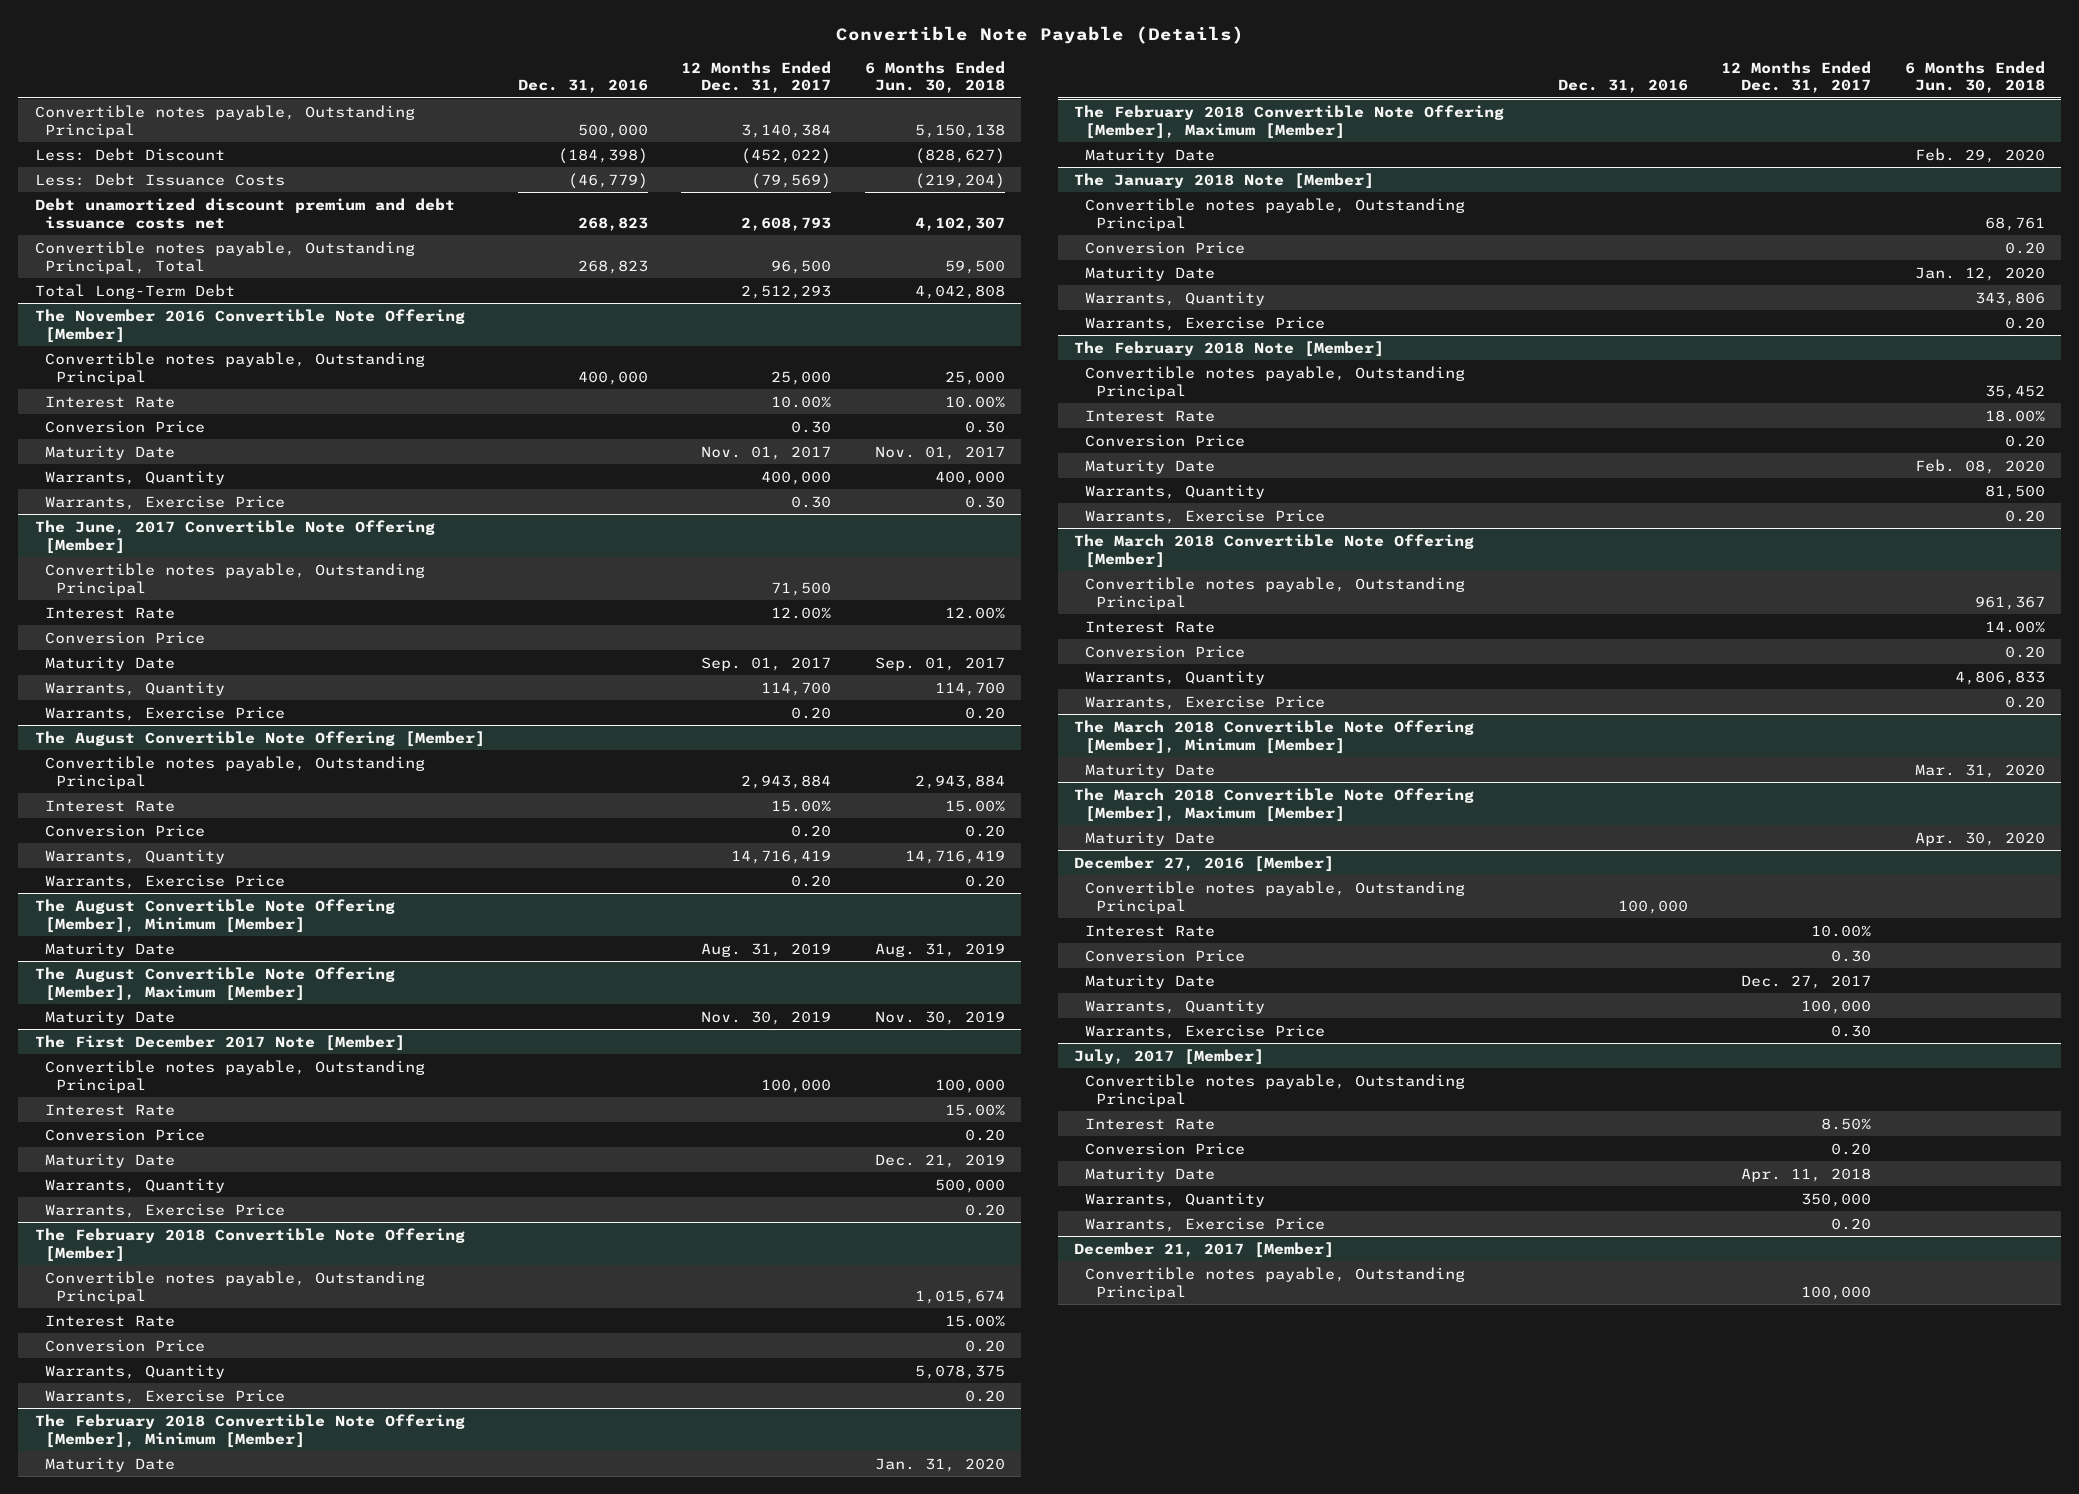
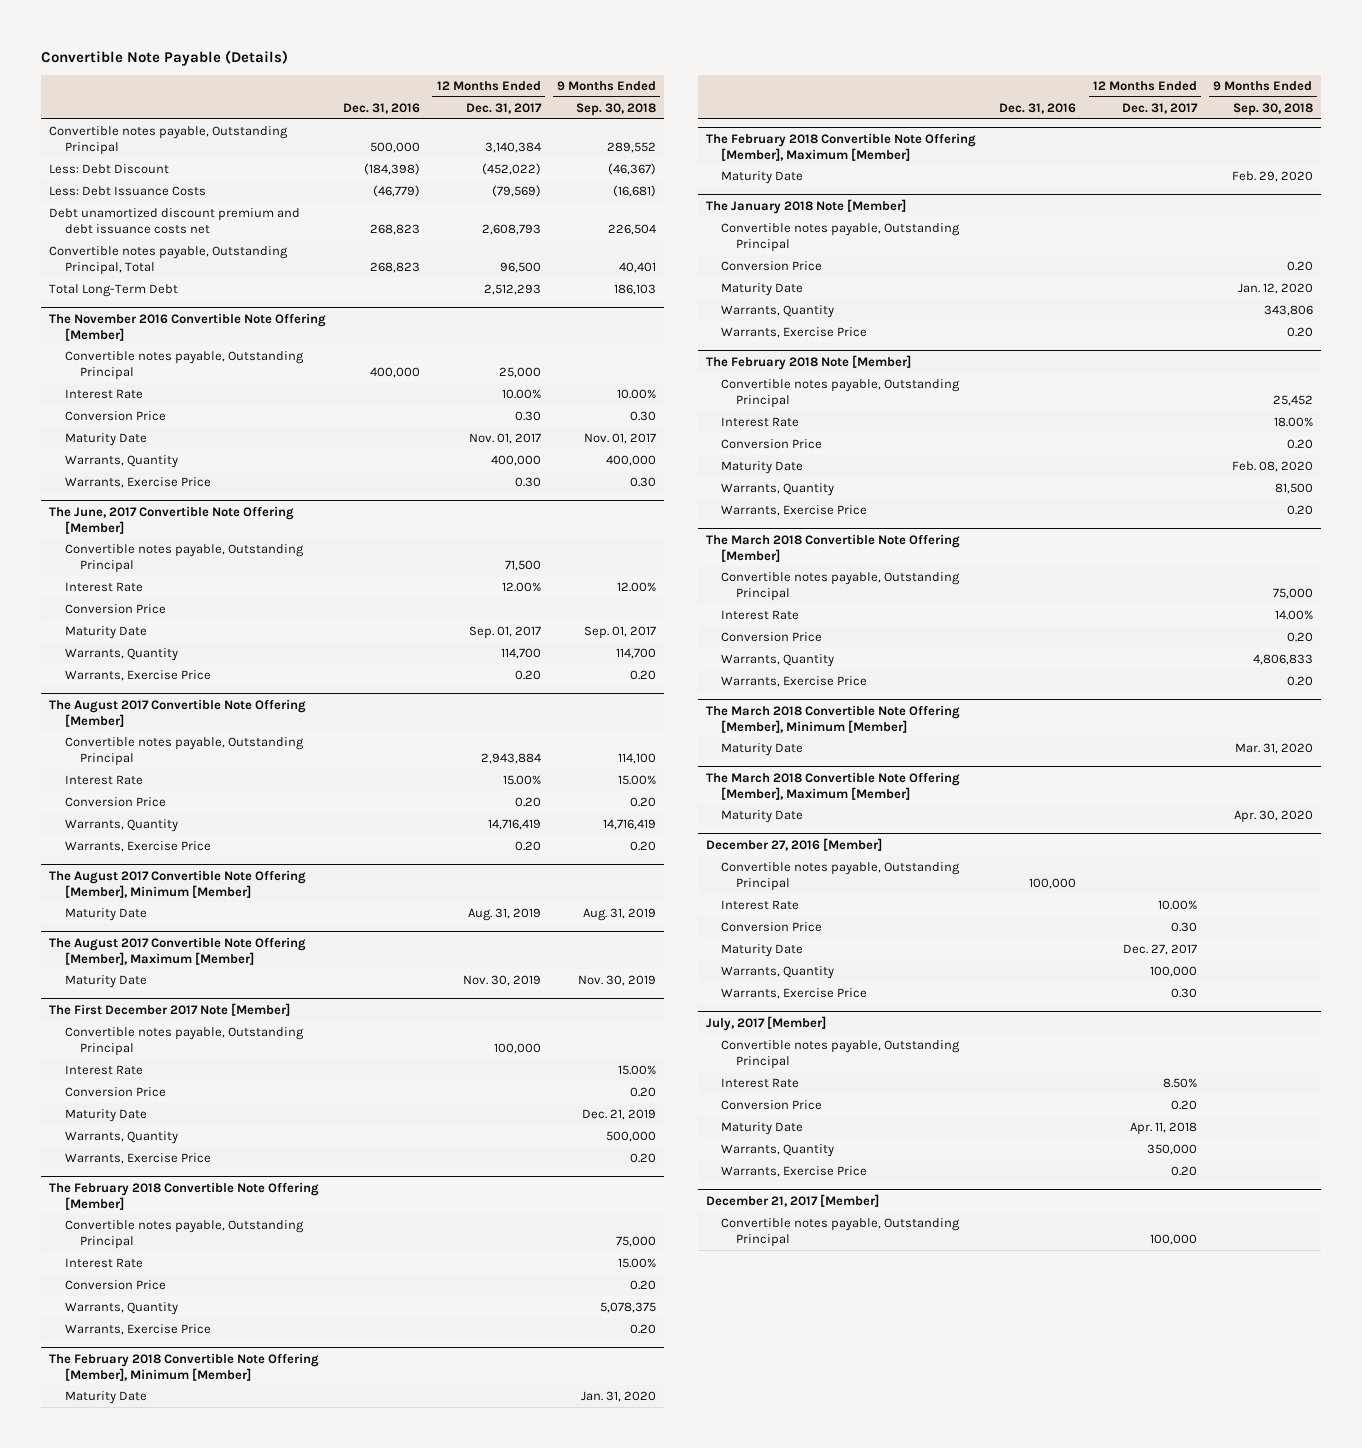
- | Dec. 31, 2016 | 12 Months Ended Dec. 31, 2017 | 6 Months Ended Jun. 30, 2018
+ | Dec. 31, 2016 | 12 Months Ended Dec. 31, 2017 | 9 Months Ended Sep. 30, 2018
- The August Convertible Note Offering [Member]
+ The August 2017 Convertible Note Offering [Member]
- The August Convertible Note Offering [Member], Minimum [Member]
+ The August 2017 Convertible Note Offering [Member], Minimum [Member]
- The August Convertible Note Offering [Member], Maximum [Member]
+ The August 2017 Convertible Note Offering [Member], Maximum [Member]

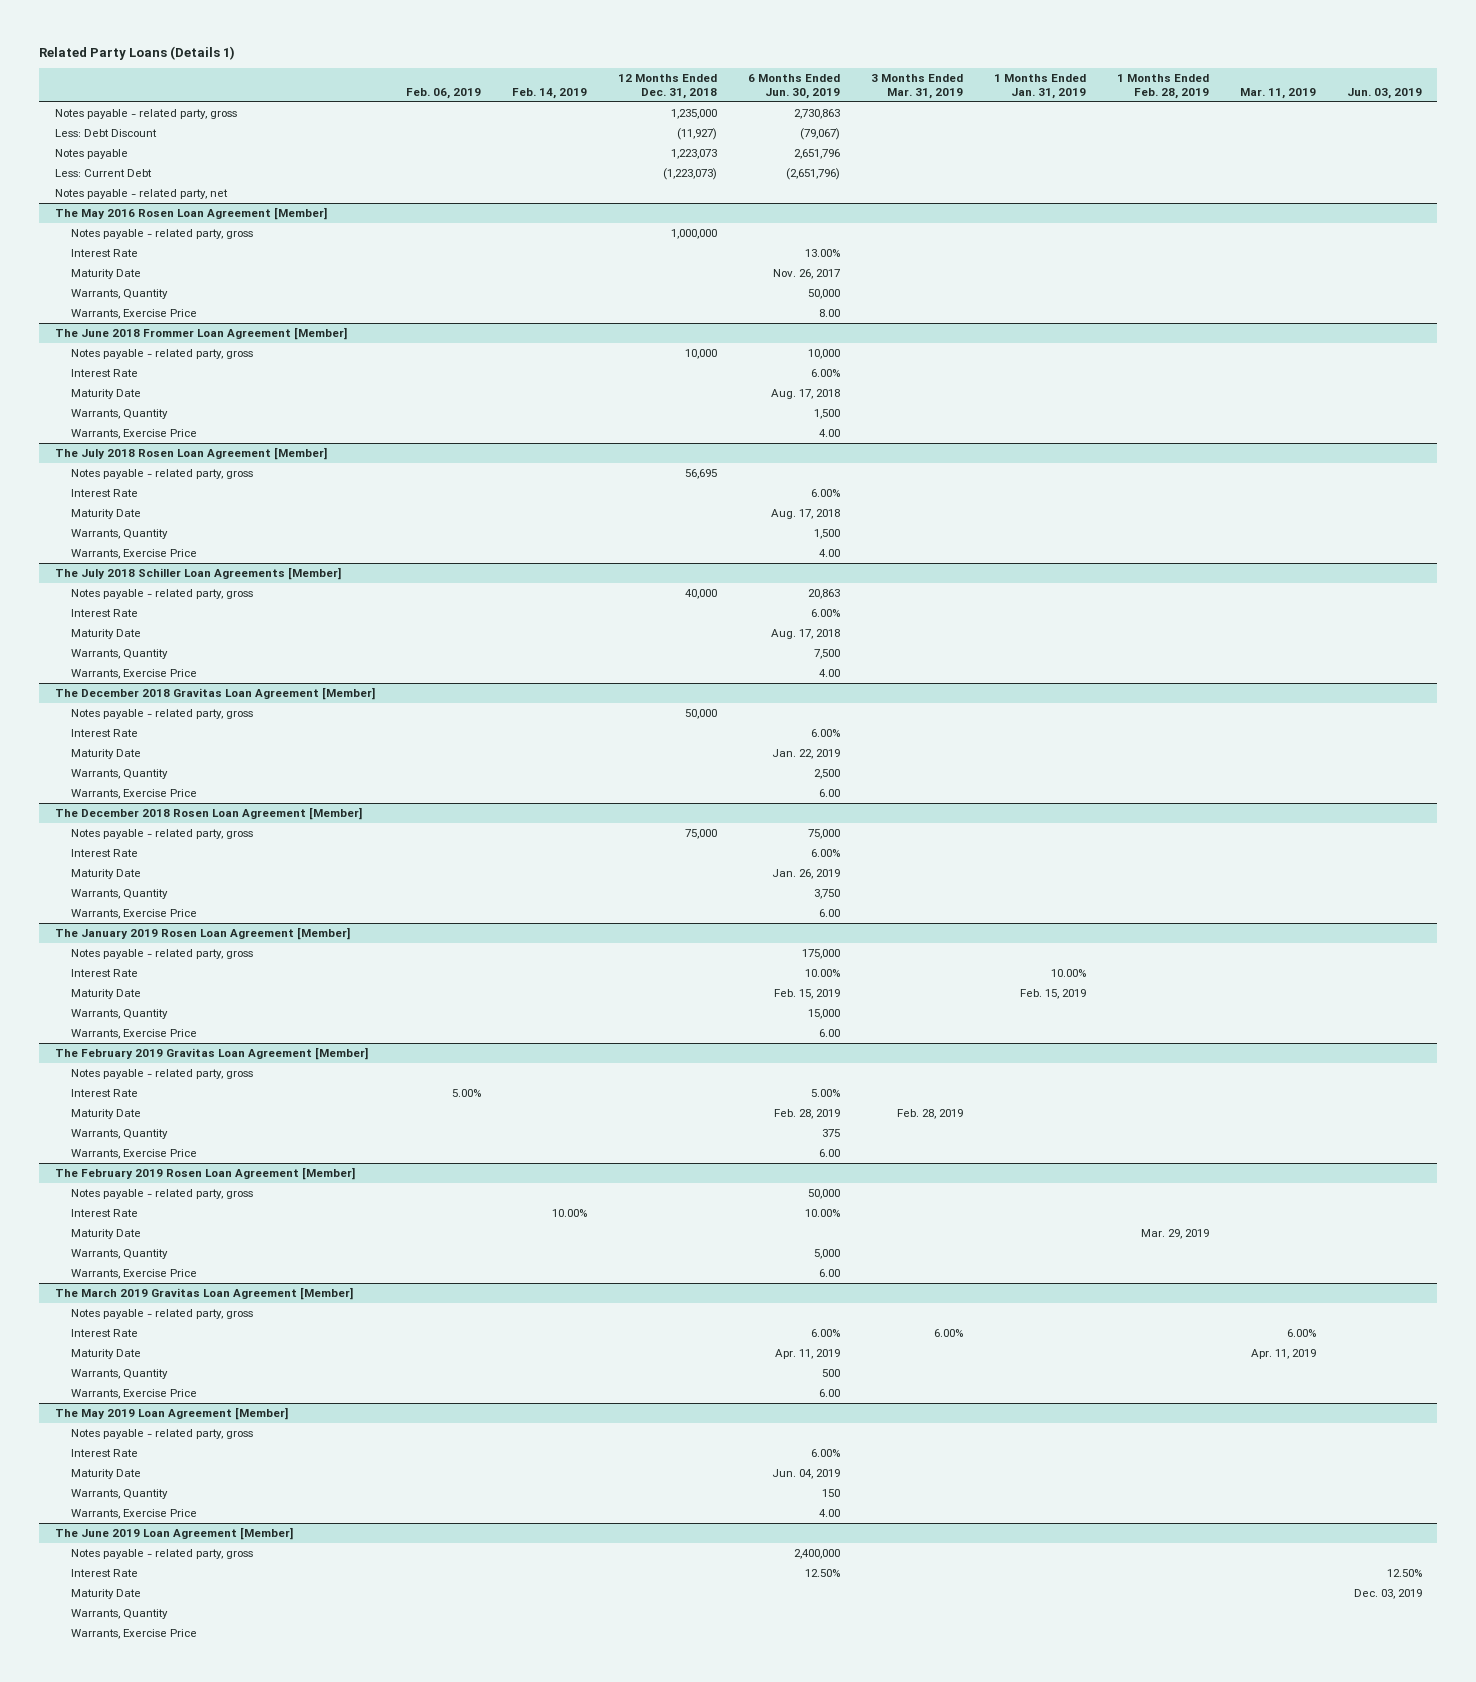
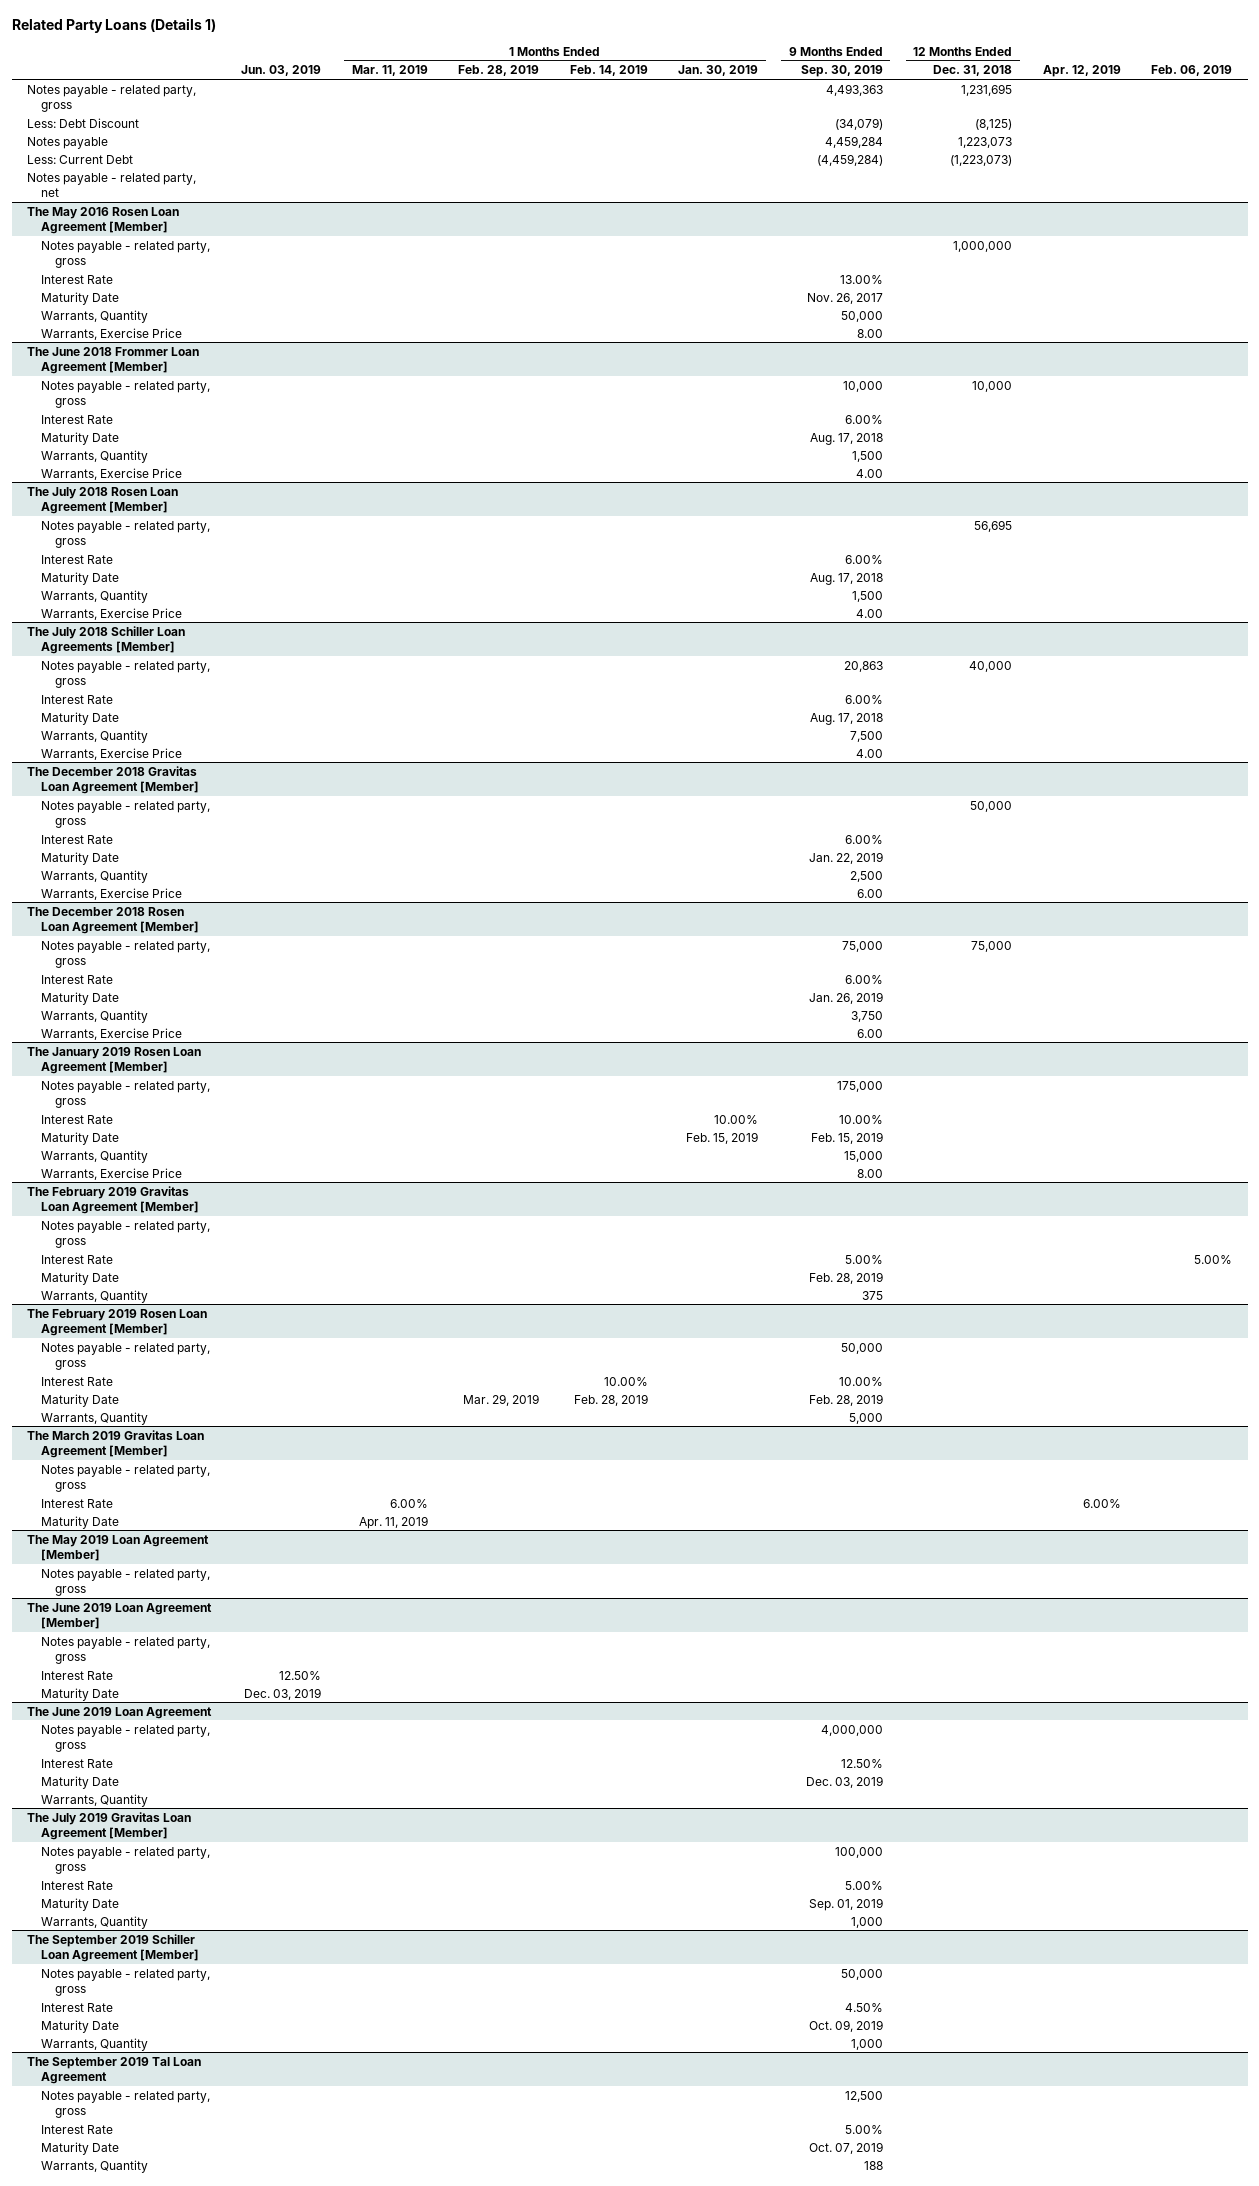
- | Feb. 06, 2019 | Feb. 14, 2019 | 12 Months Ended Dec. 31, 2018 | 6 Months Ended Jun. 30, 2019 | 3 Months Ended Mar. 31, 2019 | 1 Months Ended Jan. 31, 2019 | 1 Months Ended Feb. 28, 2019 | Mar. 11, 2019 | Jun. 03, 2019
+ | Jun. 03, 2019 | 1 Months Ended Mar. 11, 2019 | 1 Months Ended Feb. 28, 2019 | 1 Months Ended Feb. 14, 2019 | 1 Months Ended Jan. 30, 2019 | 9 Months Ended Sep. 30, 2019 | 12 Months Ended Dec. 31, 2018 | Apr. 12, 2019 | Feb. 06, 2019
- Notes payable - related party, gross | | | 1,235,000 | 2,730,863 | | | | |
- Less: Debt Discount | | | (11,927) | (79,067) | | | | |
+ Notes payable - related party, gross | | | | | | 4,493,363 | 1,231,695 | |
+ Less: Debt Discount | | | | | | (34,079) | (8,125) | |
@ The February 2019 Gravitas Loan Agreement [Member]
- Warrants, Exercise Price | | | | 6.00 | | | | |
@ The February 2019 Rosen Loan Agreement [Member]
- Warrants, Exercise Price | | | | 6.00 | | | | |
@ The March 2019 Gravitas Loan Agreement [Member]
- Warrants, Quantity | | | | 500 | | | | |
- Warrants, Exercise Price | | | | 6.00 | | | | |
@ The May 2019 Loan Agreement [Member]
- Interest Rate | | | | 6.00% | | | | |
- Maturity Date | | | | Jun. 04, 2019 | | | | |
- Warrants, Quantity | | | | 150 | | | | |
- Warrants, Exercise Price | | | | 4.00 | | | | |
@ The June 2019 Loan Agreement [Member]
- Warrants, Quantity
- Warrants, Exercise Price
+ The June 2019 Loan Agreement
+ Notes payable - related party, gross | | | | | | 4,000,000 | | |
+ Interest Rate | | | | | | 12.50% | | |
+ Maturity Date | | | | | | Dec. 03, 2019 | | |
+ Warrants, Quantity
+ The July 2019 Gravitas Loan Agreement [Member]
+ Notes payable - related party, gross | | | | | | 100,000 | | |
+ Interest Rate | | | | | | 5.00% | | |
+ Maturity Date | | | | | | Sep. 01, 2019 | | |
+ Warrants, Quantity | | | | | | 1,000 | | |
+ The September 2019 Schiller Loan Agreement [Member]
+ Notes payable - related party, gross | | | | | | 50,000 | | |
+ Interest Rate | | | | | | 4.50% | | |
+ Maturity Date | | | | | | Oct. 09, 2019 | | |
+ Warrants, Quantity | | | | | | 1,000 | | |
+ The September 2019 Tal Loan Agreement
+ Notes payable - related party, gross | | | | | | 12,500 | | |
+ Interest Rate | | | | | | 5.00% | | |
+ Maturity Date | | | | | | Oct. 07, 2019 | | |
+ Warrants, Quantity | | | | | | 188 | | |

